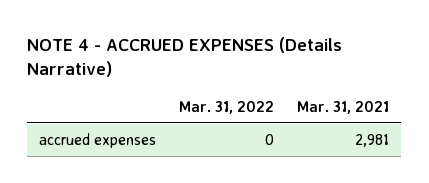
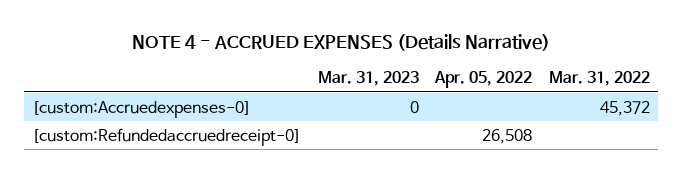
- | Mar. 31, 2022 | Mar. 31, 2021
+ | Mar. 31, 2023 | Apr. 05, 2022 | Mar. 31, 2022
- accrued expenses | 0 | 2,981
+ [custom:Accruedexpenses-0] | 0 | | 45,372
+ [custom:Refundedaccruedreceipt-0] | | 26,508 |

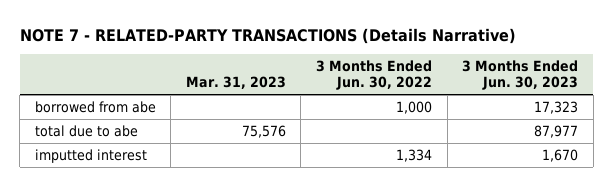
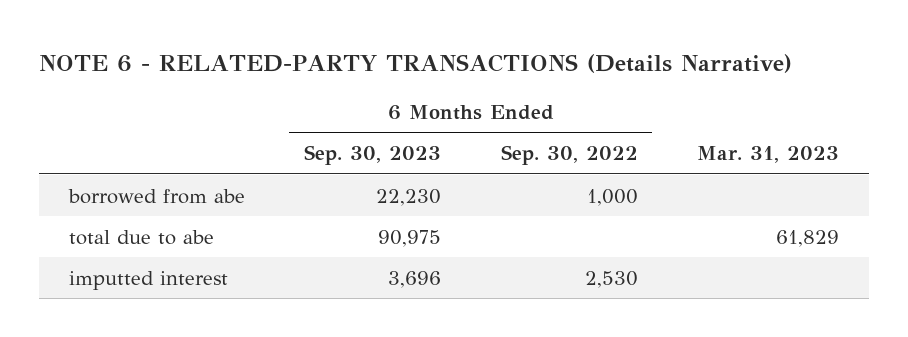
- NOTE 7 - RELATED-PARTY TRANSACTIONS (Details Narrative)
+ NOTE 6 - RELATED-PARTY TRANSACTIONS (Details Narrative)
- | Mar. 31, 2023 | 3 Months Ended Jun. 30, 2022 | 3 Months Ended Jun. 30, 2023
+ | 6 Months Ended Sep. 30, 2023 | 6 Months Ended Sep. 30, 2022 | Mar. 31, 2023
- total due to abe | 75,576 | | 87,977
+ total due to abe | 90,975 | | 61,829

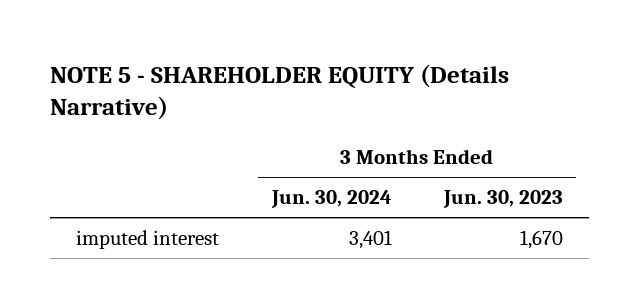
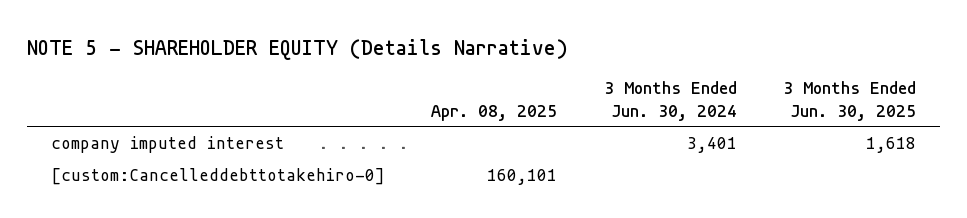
- | 3 Months Ended Jun. 30, 2024 | 3 Months Ended Jun. 30, 2023
+ | Apr. 08, 2025 | 3 Months Ended Jun. 30, 2024 | 3 Months Ended Jun. 30, 2025
- imputed interest | 3,401 | 1,670
+ company imputed interest | | 3,401 | 1,618
+ [custom:Cancelleddebttotakehiro-0] | 160,101 | |

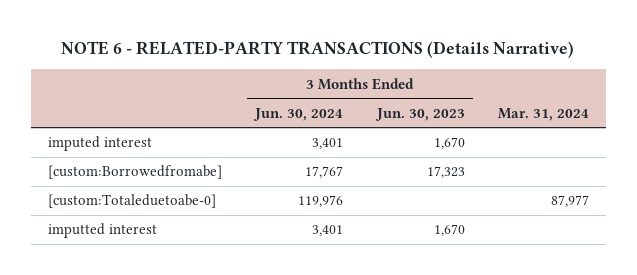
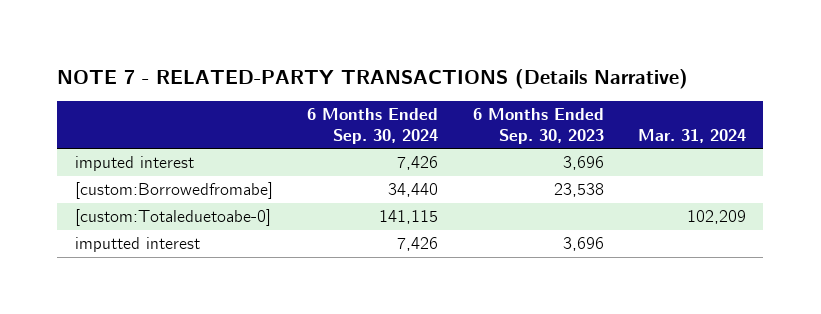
- NOTE 6 - RELATED-PARTY TRANSACTIONS (Details Narrative)
+ NOTE 7 - RELATED-PARTY TRANSACTIONS (Details Narrative)
- | 3 Months Ended Jun. 30, 2024 | 3 Months Ended Jun. 30, 2023 | Mar. 31, 2024
+ | 6 Months Ended Sep. 30, 2024 | 6 Months Ended Sep. 30, 2023 | Mar. 31, 2024
- [custom:Totaleduetoabe-0] | 119,976 | | 87,977
+ [custom:Totaleduetoabe-0] | 141,115 | | 102,209

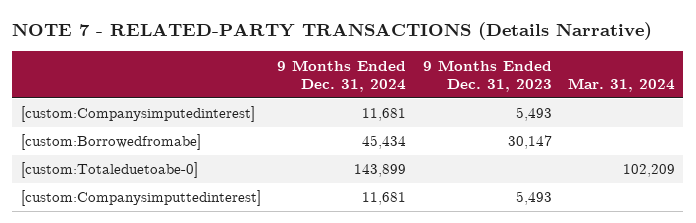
- | 6 Months Ended Sep. 30, 2024 | 6 Months Ended Sep. 30, 2023 | Mar. 31, 2024
+ | 9 Months Ended Dec. 31, 2024 | 9 Months Ended Dec. 31, 2023 | Mar. 31, 2024
- imputed interest | 7,426 | 3,696 |
+ [custom:Companysimputedinterest] | 11,681 | 5,493 |
- imputted interest | 7,426 | 3,696 |
+ [custom:Companysimputtedinterest] | 11,681 | 5,493 |

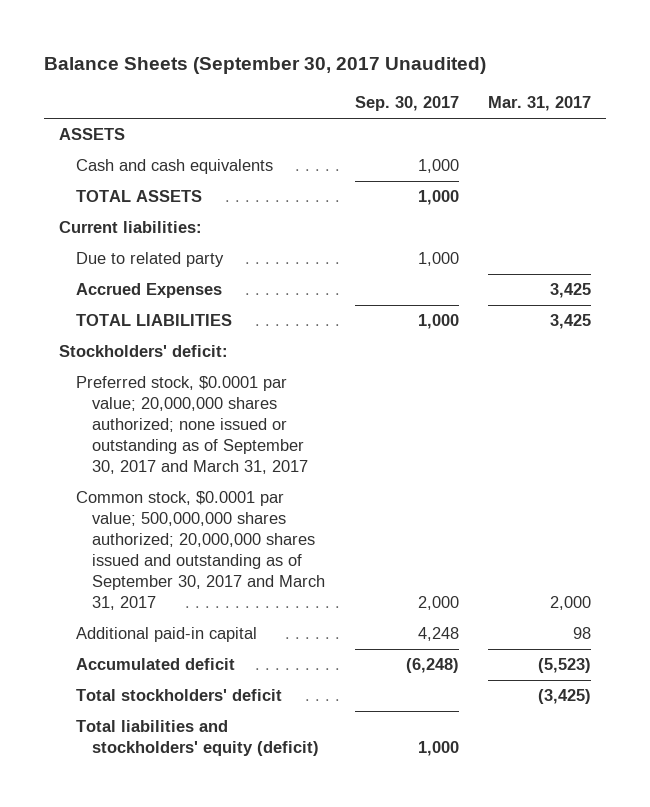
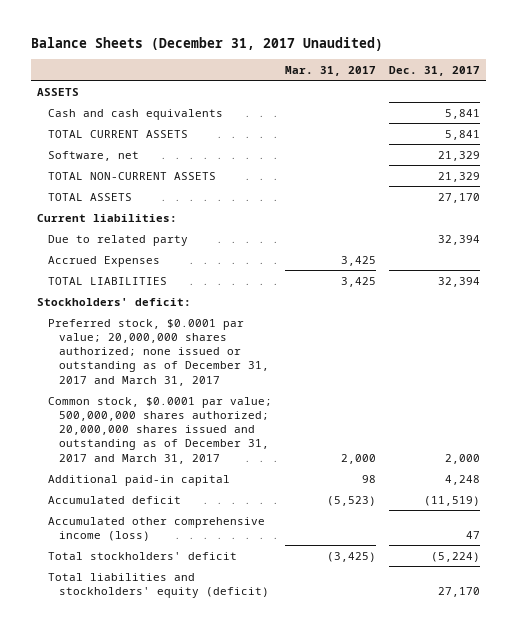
- Balance Sheets (September 30, 2017 Unaudited)
+ Balance Sheets (December 31, 2017 Unaudited)
- | Sep. 30, 2017 | Mar. 31, 2017
+ | Mar. 31, 2017 | Dec. 31, 2017
+ TOTAL CURRENT ASSETS | | 5,841
+ Software, net | | 21,329
+ TOTAL NON-CURRENT ASSETS | | 21,329
- Preferred stock, $0.0001 par value; 20,000,000 shares authorized; none issued or outstanding as of September 30, 2017 and March 31, 2017
- Common stock, $0.0001 par value; 500,000,000 shares authorized; 20,000,000 shares issued and outstanding as of September 30, 2017 and March 31, 2017 | 2,000 | 2,000
+ Preferred stock, $0.0001 par value; 20,000,000 shares authorized; none issued or outstanding as of December 31, 2017 and March 31, 2017
+ Common stock, $0.0001 par value; 500,000,000 shares authorized; 20,000,000 shares issued and outstanding as of December 31, 2017 and March 31, 2017 | 2,000 | 2,000
+ Accumulated other comprehensive income (loss) | | 47

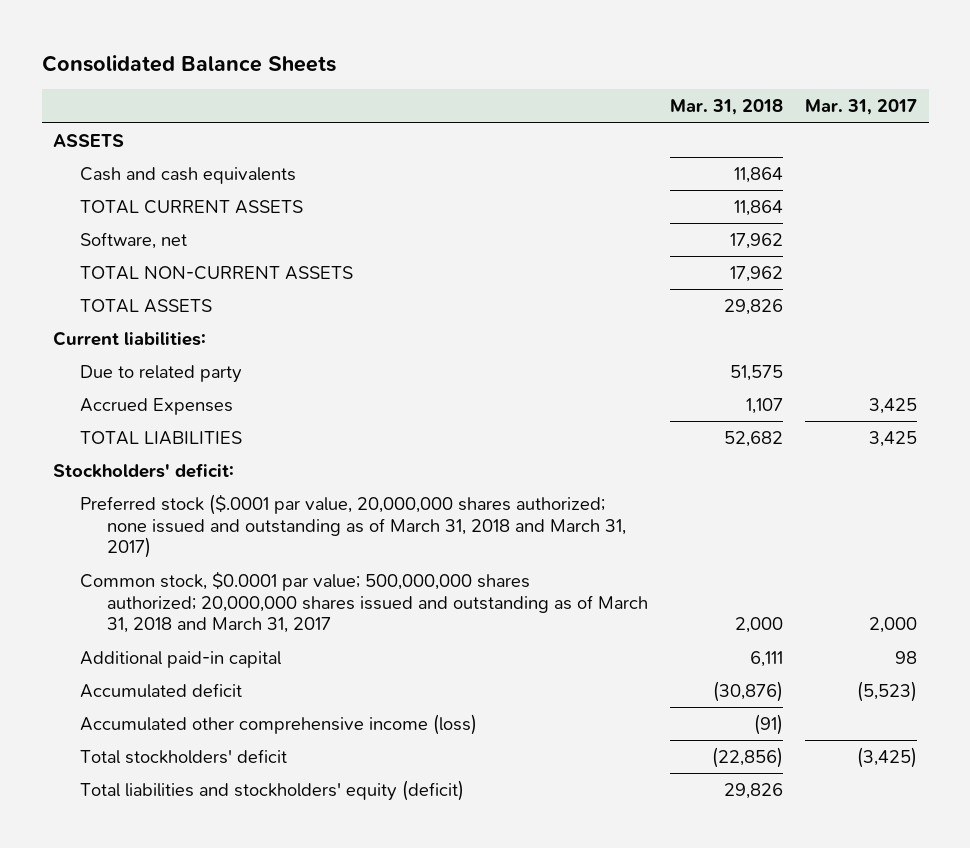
- Balance Sheets (December 31, 2017 Unaudited)
+ Consolidated Balance Sheets
- | Mar. 31, 2017 | Dec. 31, 2017
+ | Mar. 31, 2018 | Mar. 31, 2017
- Preferred stock, $0.0001 par value; 20,000,000 shares authorized; none issued or outstanding as of December 31, 2017 and March 31, 2017
- Common stock, $0.0001 par value; 500,000,000 shares authorized; 20,000,000 shares issued and outstanding as of December 31, 2017 and March 31, 2017 | 2,000 | 2,000
+ Preferred stock ($.0001 par value, 20,000,000 shares authorized; none issued and outstanding as of March 31, 2018 and March 31, 2017)
+ Common stock, $0.0001 par value; 500,000,000 shares authorized; 20,000,000 shares issued and outstanding as of March 31, 2018 and March 31, 2017 | 2,000 | 2,000

